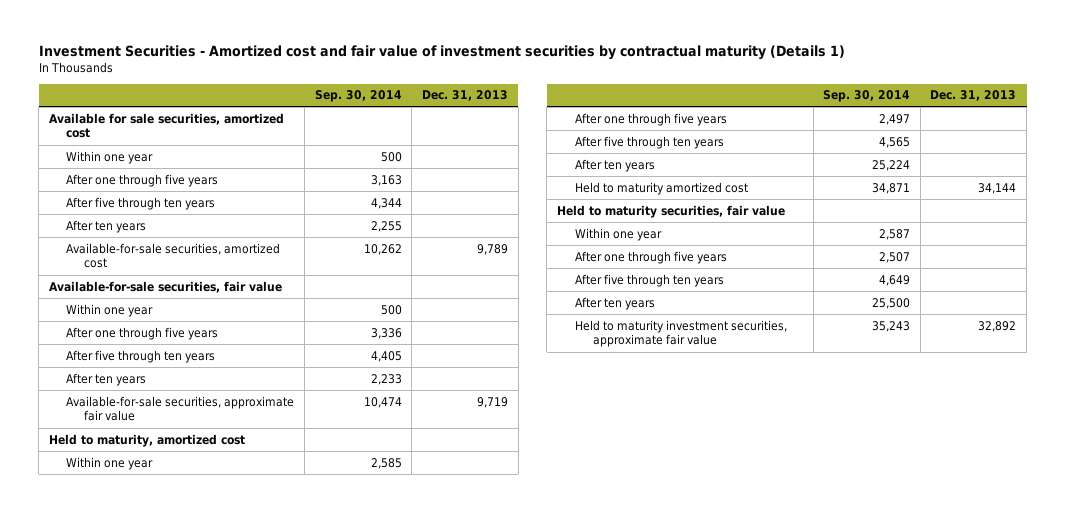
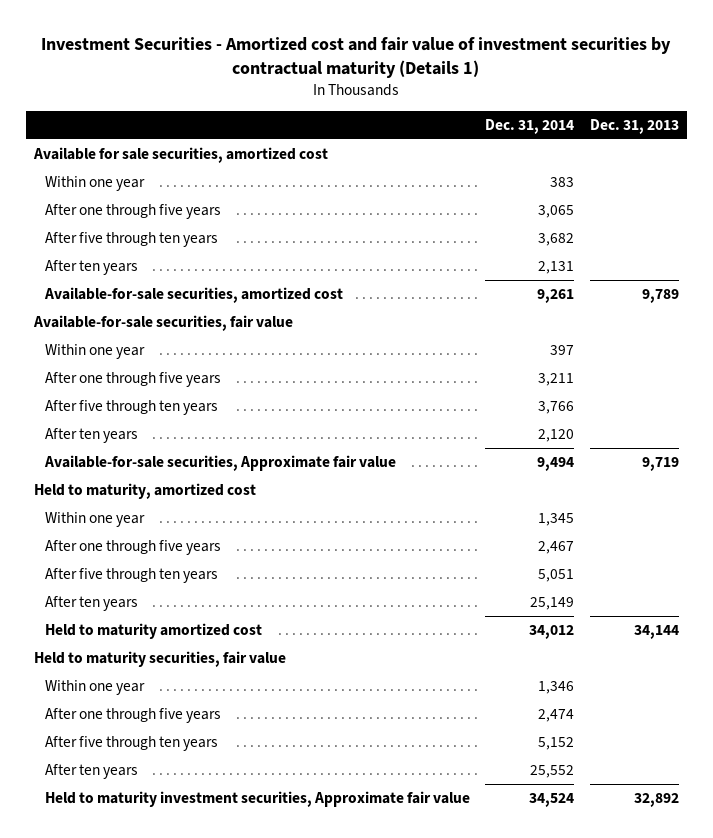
- | Sep. 30, 2014 | Dec. 31, 2013
+ | Dec. 31, 2014 | Dec. 31, 2013
- Available-for-sale securities, approximate fair value | 10,474 | 9,719
+ Available-for-sale securities, Approximate fair value | 9,494 | 9,719
- Held to maturity investment securities, approximate fair value | 35,243 | 32,892
+ Held to maturity investment securities, Approximate fair value | 34,524 | 32,892

